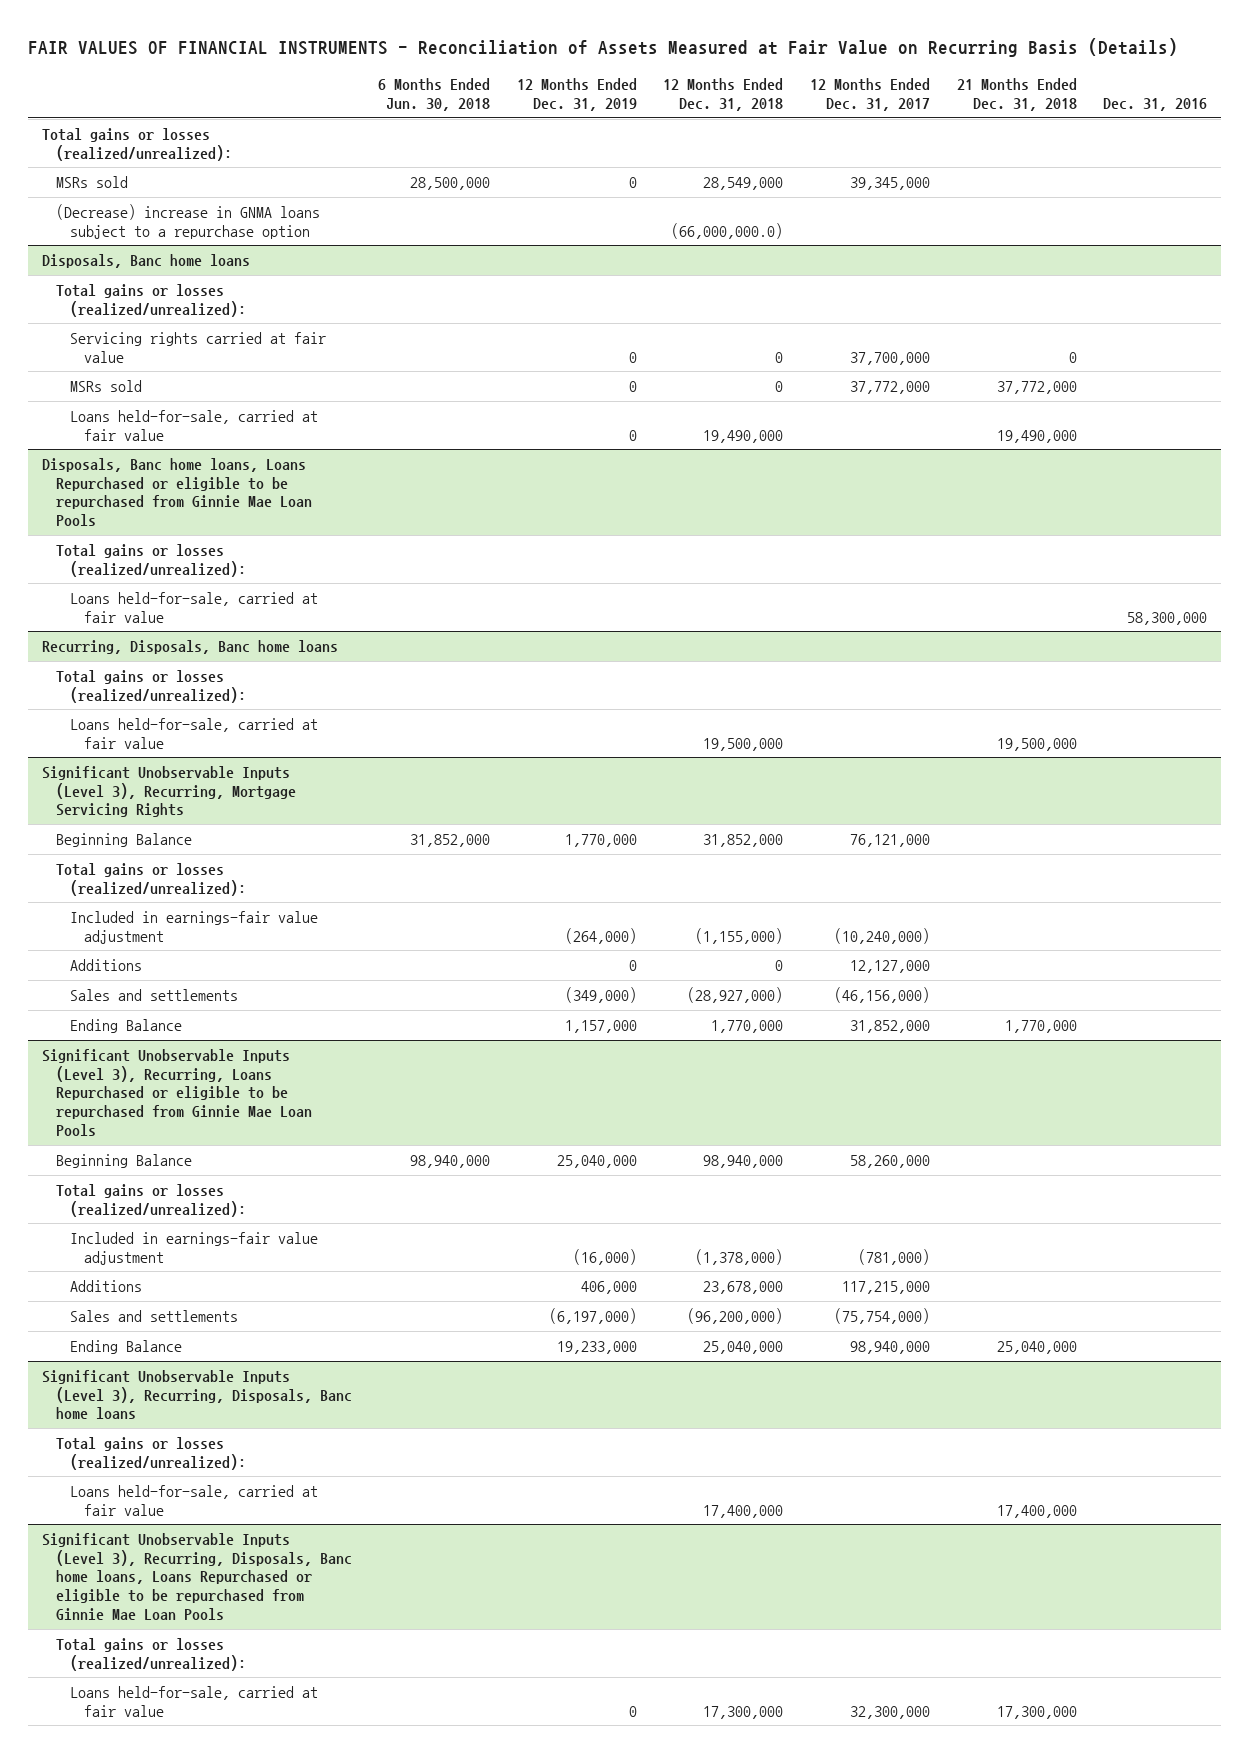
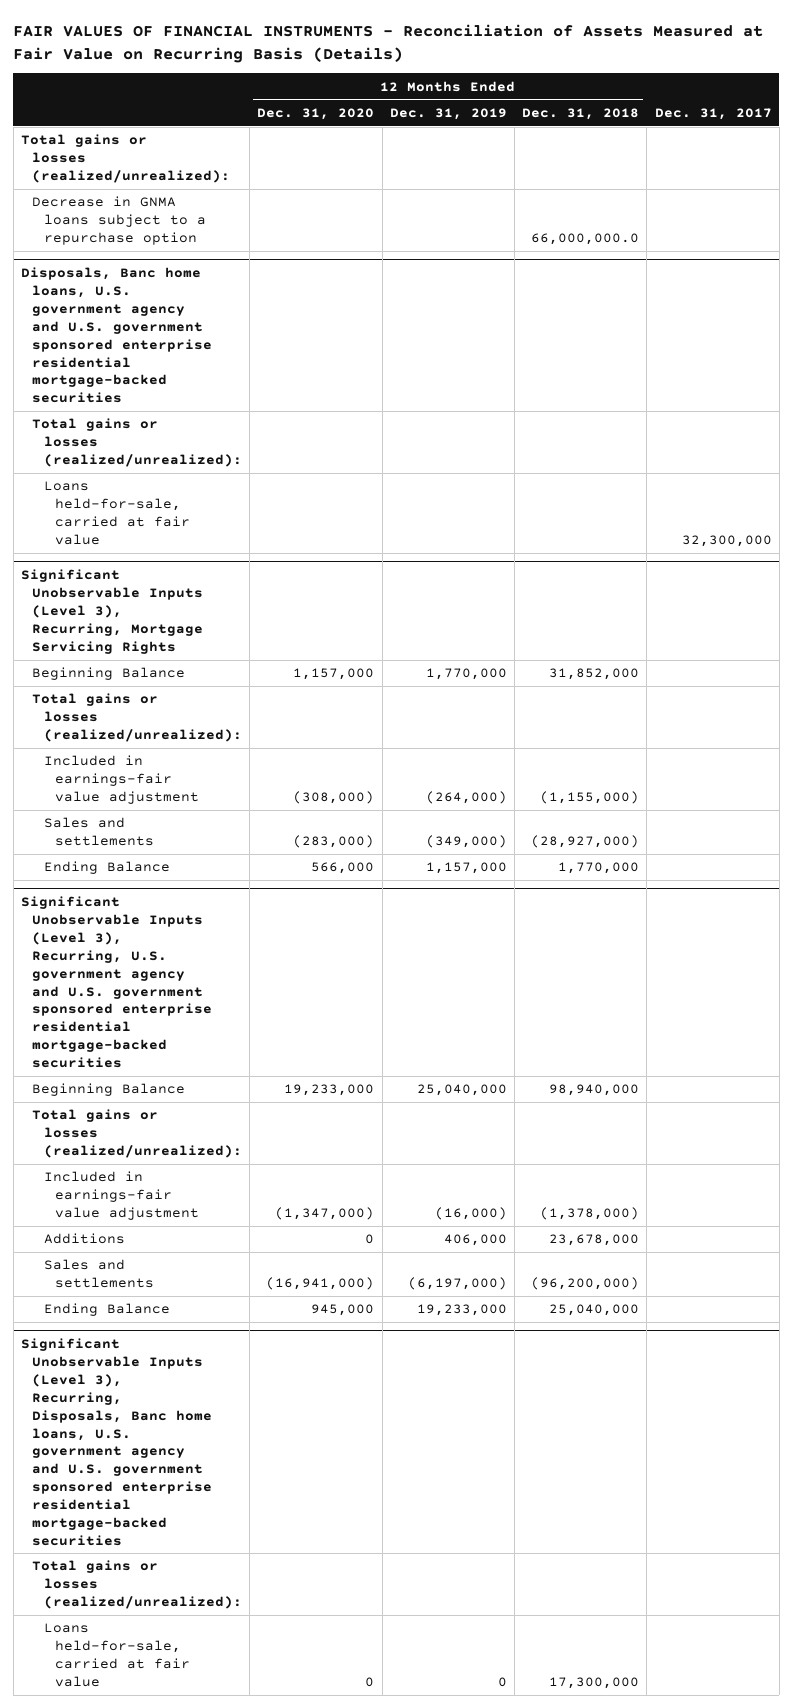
- | 6 Months Ended Jun. 30, 2018 | 12 Months Ended Dec. 31, 2019 | 12 Months Ended Dec. 31, 2018 | 12 Months Ended Dec. 31, 2017 | 21 Months Ended Dec. 31, 2018 | Dec. 31, 2016
+ | 12 Months Ended Dec. 31, 2020 | 12 Months Ended Dec. 31, 2019 | 12 Months Ended Dec. 31, 2018 | Dec. 31, 2017
- MSRs sold | 28,500,000 | 0 | 28,549,000 | 39,345,000 | |
- (Decrease) increase in GNMA loans subject to a repurchase option | | | (66,000,000.0) | | |
- Disposals, Banc home loans
- Total gains or losses (realized/unrealized):
- Servicing rights carried at fair value | | 0 | 0 | 37,700,000 | 0 |
- MSRs sold | | 0 | 0 | 37,772,000 | 37,772,000 |
- Loans held-for-sale, carried at fair value | | 0 | 19,490,000 | | 19,490,000 |
- Disposals, Banc home loans, Loans Repurchased or eligible to be repurchased from Ginnie Mae Loan Pools
+ Decrease in GNMA loans subject to a repurchase option | | | 66,000,000.0 |
+ Disposals, Banc home loans, U.S. government agency and U.S. government sponsored enterprise residential mortgage-backed securities
- Recurring, Disposals, Banc home loans
- Total gains or losses (realized/unrealized):
- Loans held-for-sale, carried at fair value | | | 19,500,000 | | 19,500,000 |
@ Significant Unobservable Inputs (Level 3), Recurring, Mortgage Servicing Rights
- Additions | | 0 | 0 | 12,127,000 | |
- Significant Unobservable Inputs (Level 3), Recurring, Loans Repurchased or eligible to be repurchased from Ginnie Mae Loan Pools
+ Significant Unobservable Inputs (Level 3), Recurring, U.S. government agency and U.S. government sponsored enterprise residential mortgage-backed securities
- Significant Unobservable Inputs (Level 3), Recurring, Disposals, Banc home loans
- Total gains or losses (realized/unrealized):
- Loans held-for-sale, carried at fair value | | | 17,400,000 | | 17,400,000 |
- Significant Unobservable Inputs (Level 3), Recurring, Disposals, Banc home loans, Loans Repurchased or eligible to be repurchased from Ginnie Mae Loan Pools
+ Significant Unobservable Inputs (Level 3), Recurring, Disposals, Banc home loans, U.S. government agency and U.S. government sponsored enterprise residential mortgage-backed securities

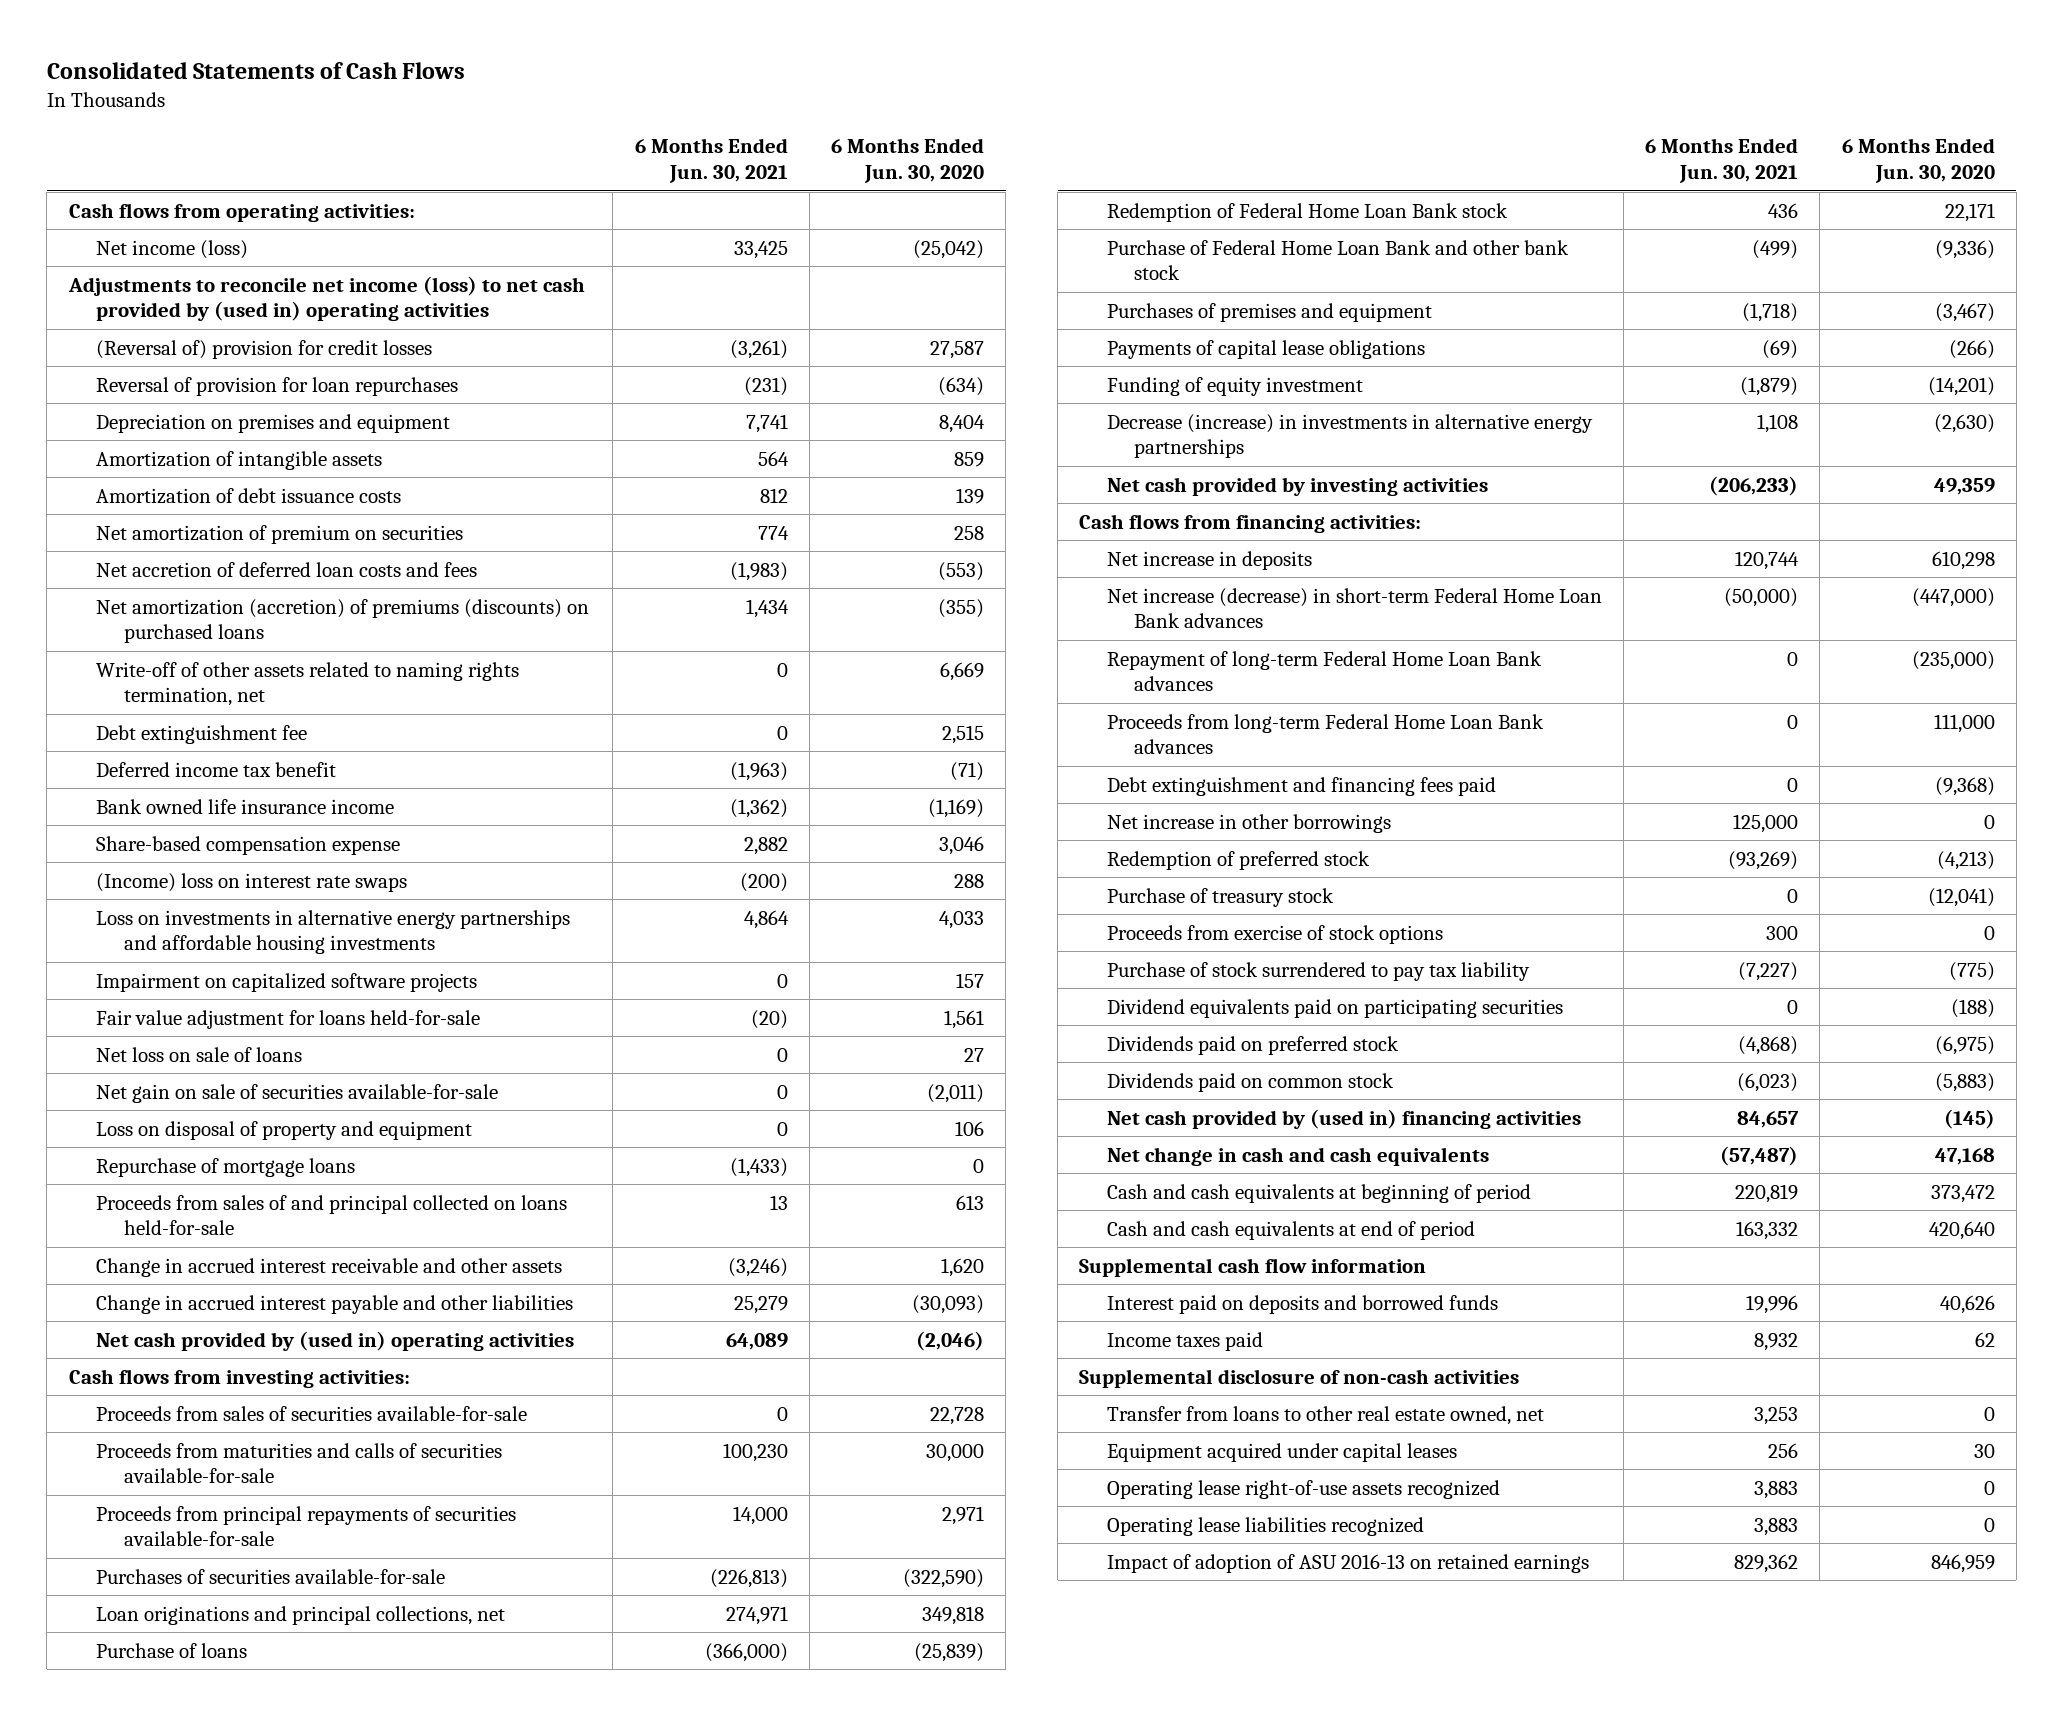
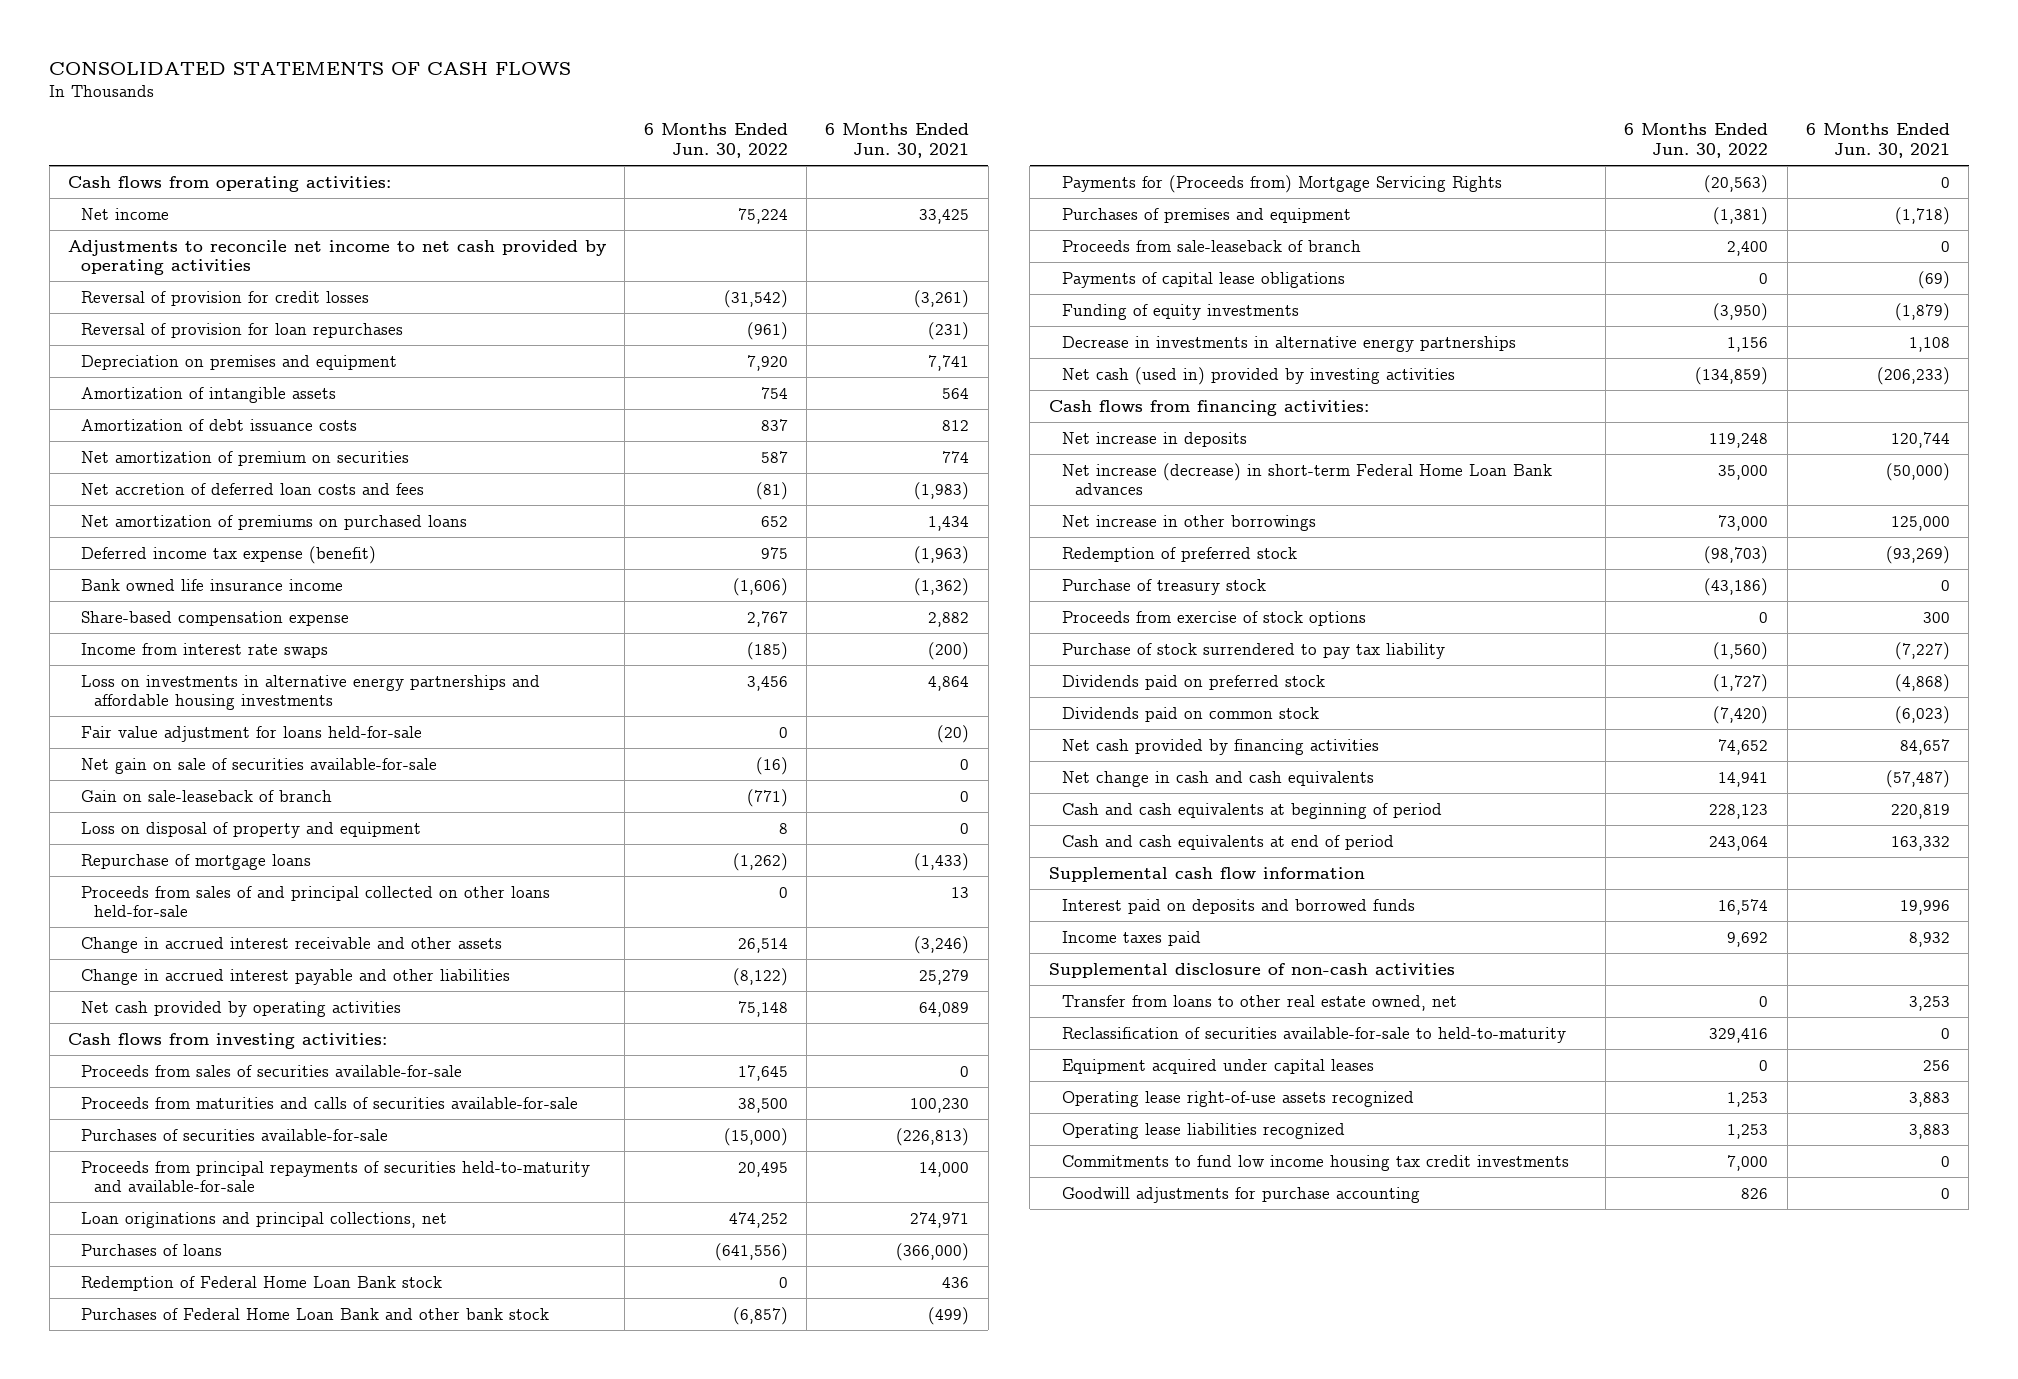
- Consolidated Statements of Cash Flows
+ CONSOLIDATED STATEMENTS OF CASH FLOWS
- | 6 Months Ended Jun. 30, 2021 | 6 Months Ended Jun. 30, 2020
+ | 6 Months Ended Jun. 30, 2022 | 6 Months Ended Jun. 30, 2021
- Net income (loss) | 33,425 | (25,042)
- Adjustments to reconcile net income (loss) to net cash provided by (used in) operating activities
- (Reversal of) provision for credit losses | (3,261) | 27,587
+ Net income | 75,224 | 33,425
+ Adjustments to reconcile net income to net cash provided by operating activities
+ Reversal of provision for credit losses | (31,542) | (3,261)
- Net amortization (accretion) of premiums (discounts) on purchased loans | 1,434 | (355)
- Write-off of other assets related to naming rights termination, net | 0 | 6,669
- Debt extinguishment fee | 0 | 2,515
- Deferred income tax benefit | (1,963) | (71)
+ Net amortization of premiums on purchased loans | 652 | 1,434
+ Deferred income tax expense (benefit) | 975 | (1,963)
- (Income) loss on interest rate swaps | (200) | 288
+ Income from interest rate swaps | (185) | (200)
- Impairment on capitalized software projects | 0 | 157
- Net loss on sale of loans | 0 | 27
+ Gain on sale-leaseback of branch | (771) | 0
- Proceeds from sales of and principal collected on loans held-for-sale | 13 | 613
+ Proceeds from sales of and principal collected on other loans held-for-sale | 0 | 13
- Net cash provided by (used in) operating activities | 64,089 | (2,046)
+ Net cash provided by operating activities | 75,148 | 64,089
- Proceeds from principal repayments of securities available-for-sale | 14,000 | 2,971
+ Proceeds from principal repayments of securities held-to-maturity and available-for-sale | 20,495 | 14,000
- Purchase of loans | (366,000) | (25,839)
+ Purchases of loans | (641,556) | (366,000)
- Purchase of Federal Home Loan Bank and other bank stock | (499) | (9,336)
+ Purchases of Federal Home Loan Bank and other bank stock | (6,857) | (499)
+ Payments for (Proceeds from) Mortgage Servicing Rights | (20,563) | 0
+ Proceeds from sale-leaseback of branch | 2,400 | 0
- Funding of equity investment | (1,879) | (14,201)
- Decrease (increase) in investments in alternative energy partnerships | 1,108 | (2,630)
- Net cash provided by investing activities | (206,233) | 49,359
+ Funding of equity investments | (3,950) | (1,879)
+ Decrease in investments in alternative energy partnerships | 1,156 | 1,108
+ Net cash (used in) provided by investing activities | (134,859) | (206,233)
- Repayment of long-term Federal Home Loan Bank advances | 0 | (235,000)
- Proceeds from long-term Federal Home Loan Bank advances | 0 | 111,000
- Debt extinguishment and financing fees paid | 0 | (9,368)
- Dividend equivalents paid on participating securities | 0 | (188)
- Net cash provided by (used in) financing activities | 84,657 | (145)
+ Net cash provided by financing activities | 74,652 | 84,657
+ Reclassification of securities available-for-sale to held-to-maturity | 329,416 | 0
- Impact of adoption of ASU 2016-13 on retained earnings | 829,362 | 846,959
+ Commitments to fund low income housing tax credit investments | 7,000 | 0
+ Goodwill adjustments for purchase accounting | 826 | 0

